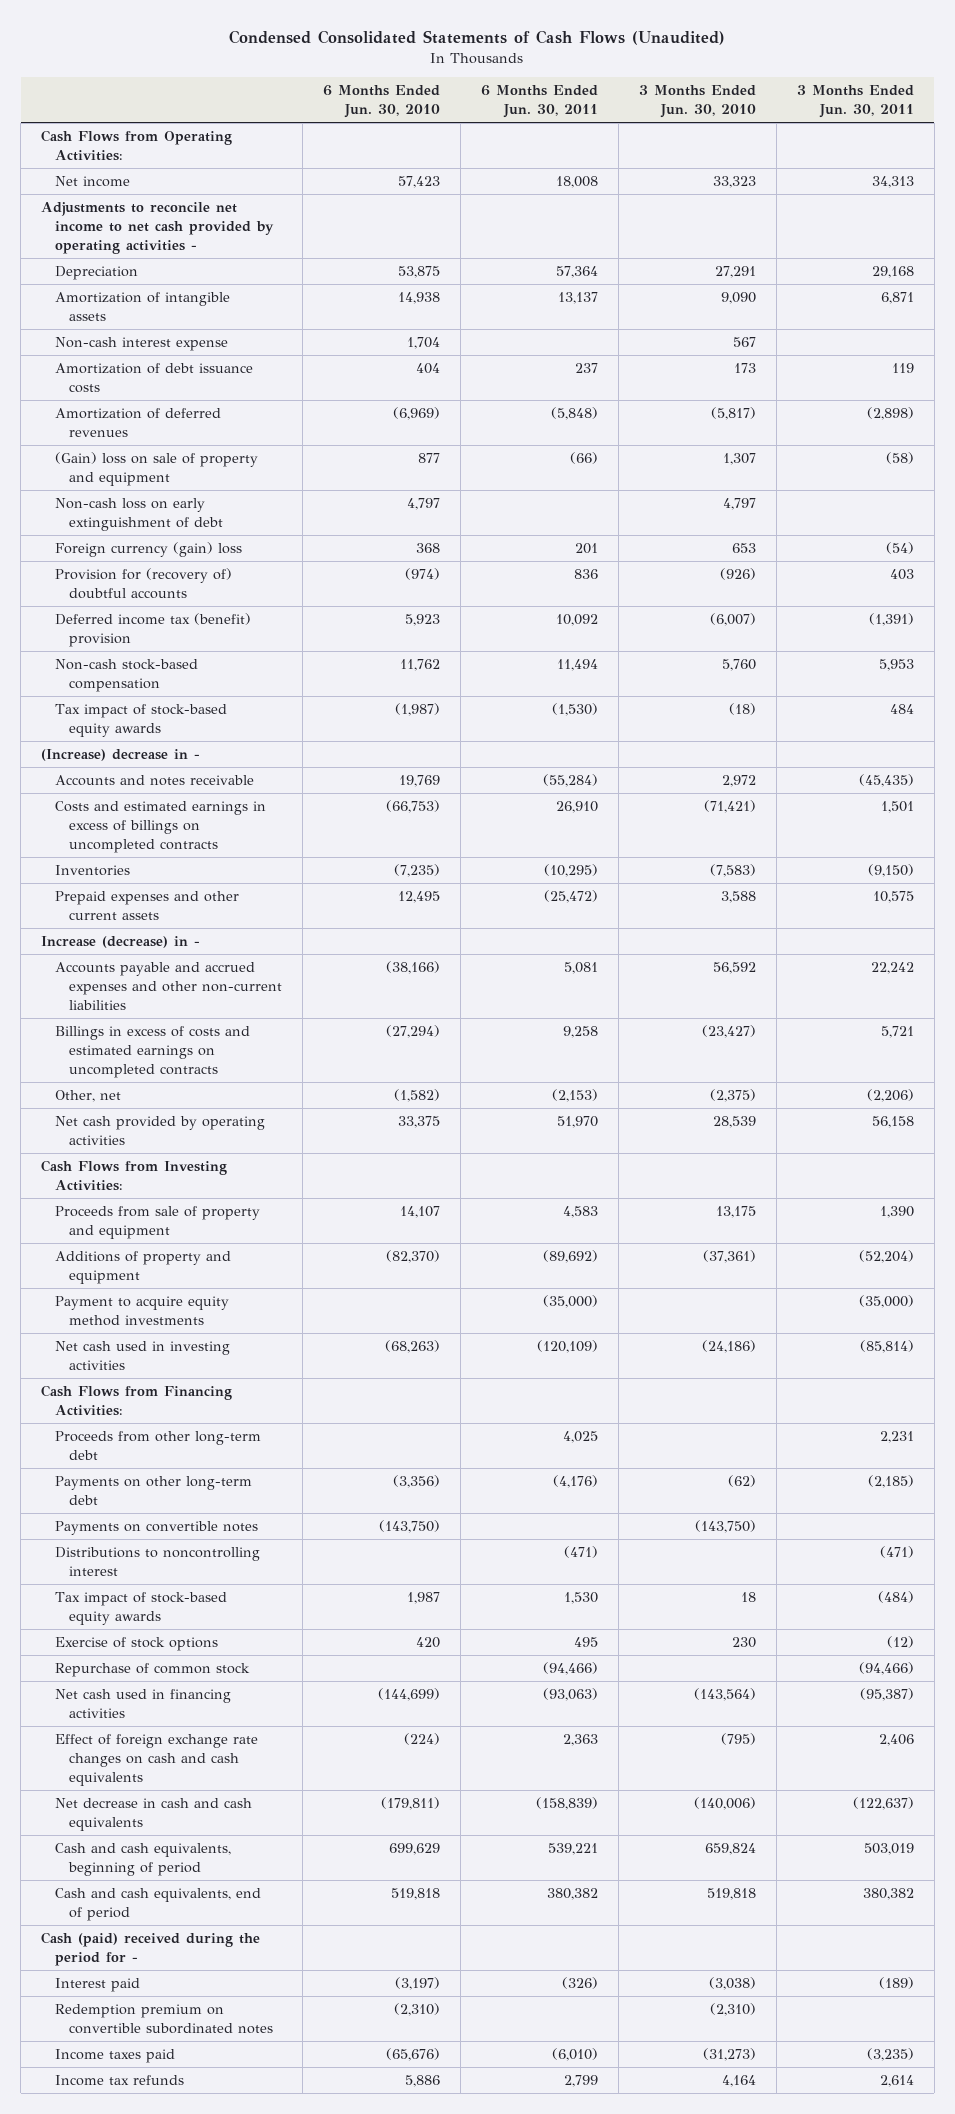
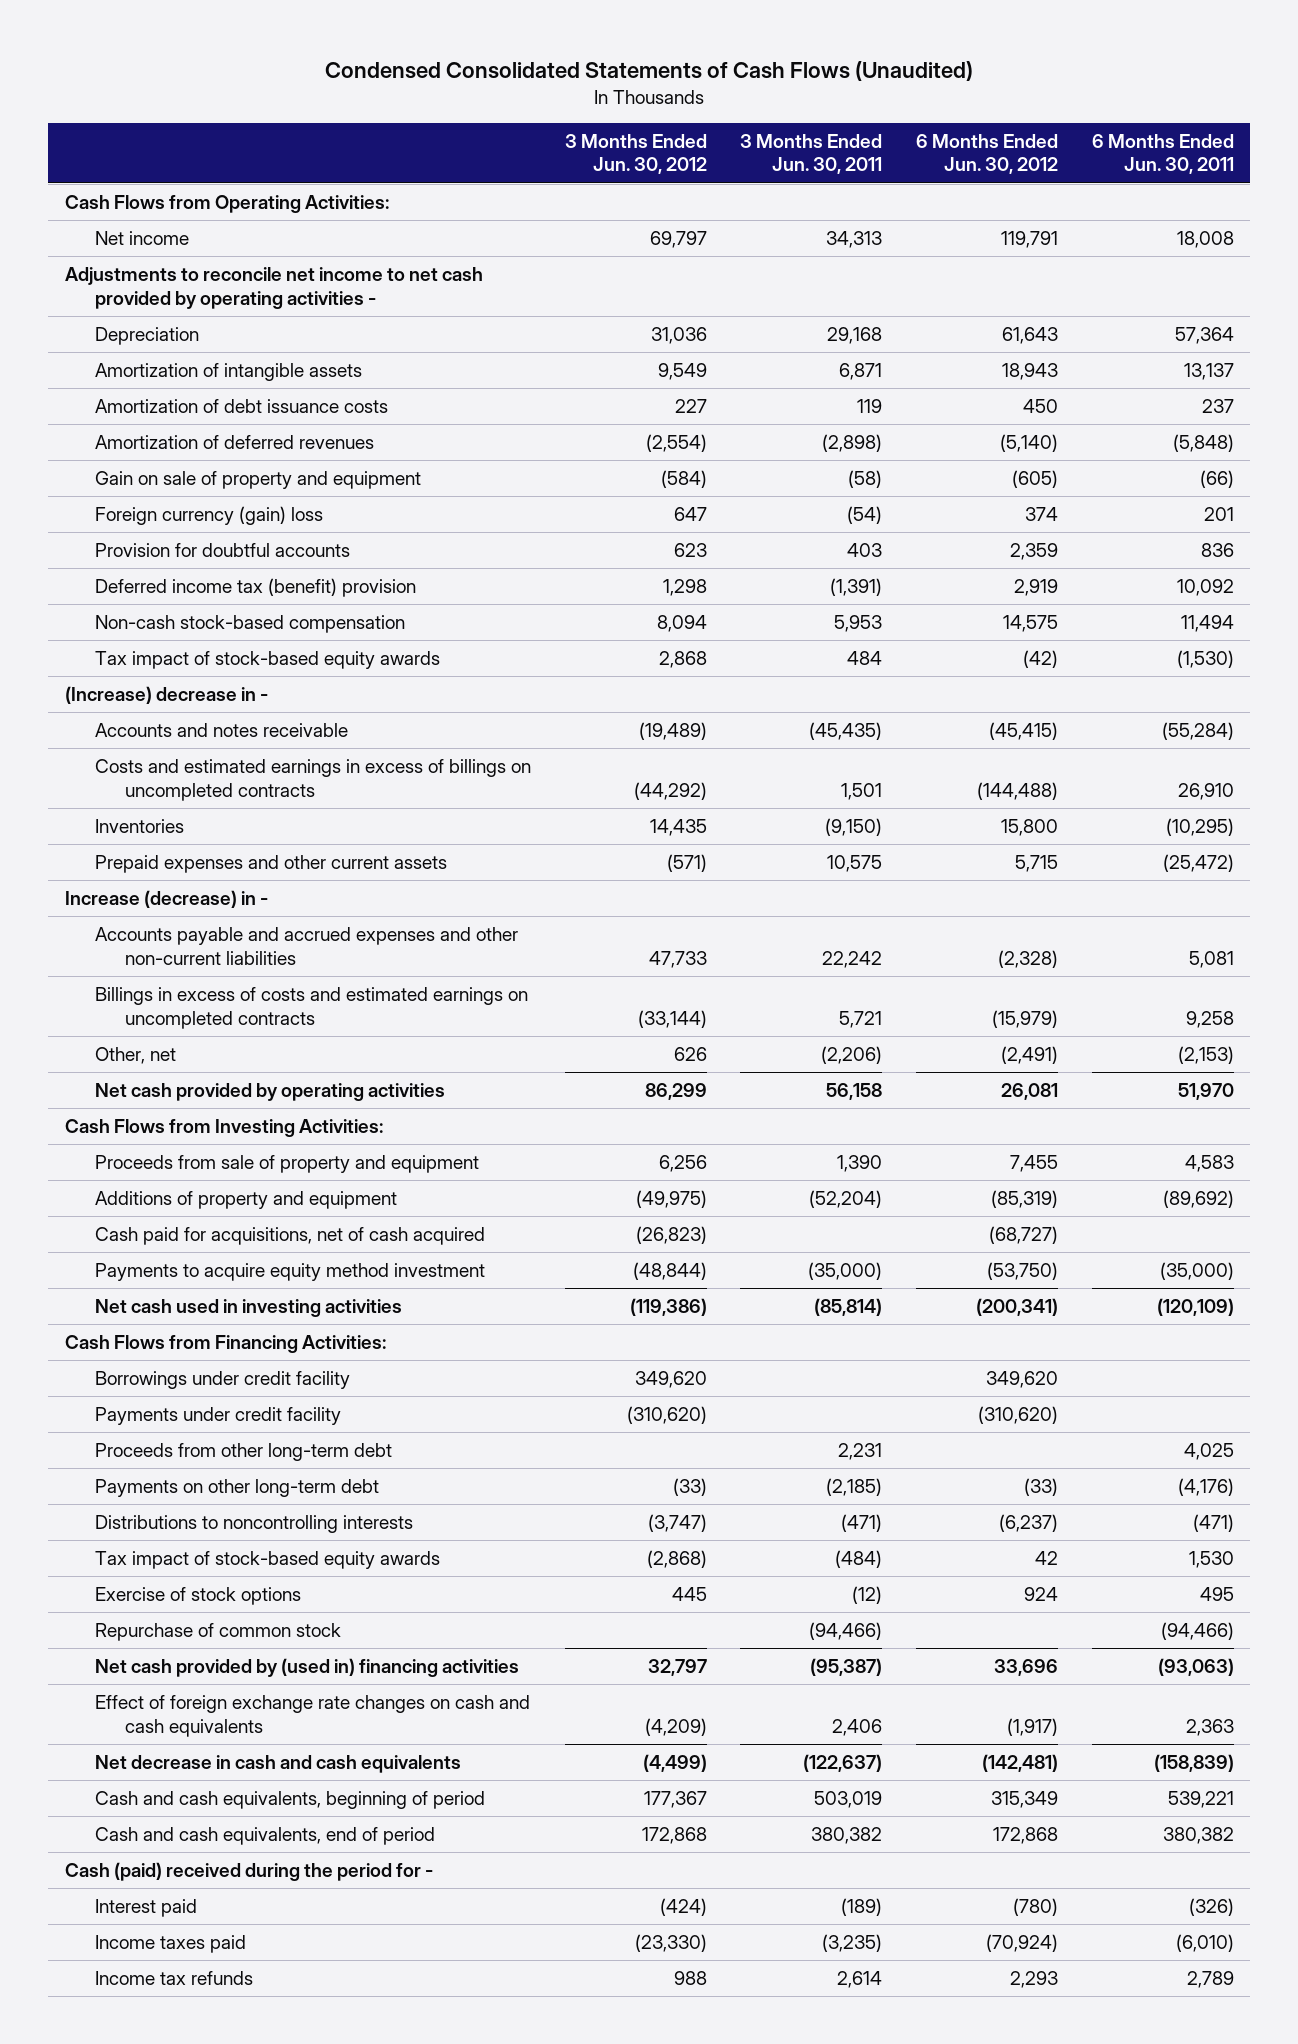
- | 6 Months Ended Jun. 30, 2010 | 6 Months Ended Jun. 30, 2011 | 3 Months Ended Jun. 30, 2010 | 3 Months Ended Jun. 30, 2011
+ | 3 Months Ended Jun. 30, 2012 | 3 Months Ended Jun. 30, 2011 | 6 Months Ended Jun. 30, 2012 | 6 Months Ended Jun. 30, 2011
- Non-cash interest expense | 1,704 | | 567 |
- (Gain) loss on sale of property and equipment | 877 | (66) | 1,307 | (58)
- Non-cash loss on early extinguishment of debt | 4,797 | | 4,797 |
+ Gain on sale of property and equipment | (584) | (58) | (605) | (66)
- Provision for (recovery of) doubtful accounts | (974) | 836 | (926) | 403
+ Provision for doubtful accounts | 623 | 403 | 2,359 | 836
- Payment to acquire equity method investments | | (35,000) | | (35,000)
+ Cash paid for acquisitions, net of cash acquired | (26,823) | | (68,727) |
+ Payments to acquire equity method investment | (48,844) | (35,000) | (53,750) | (35,000)
+ Borrowings under credit facility | 349,620 | | 349,620 |
+ Payments under credit facility | (310,620) | | (310,620) |
- Payments on convertible notes | (143,750) | | (143,750) |
- Distributions to noncontrolling interest | | (471) | | (471)
+ Distributions to noncontrolling interests | (3,747) | (471) | (6,237) | (471)
- Net cash used in financing activities | (144,699) | (93,063) | (143,564) | (95,387)
+ Net cash provided by (used in) financing activities | 32,797 | (95,387) | 33,696 | (93,063)
- Redemption premium on convertible subordinated notes | (2,310) | | (2,310) |
- Income tax refunds | 5,886 | 2,799 | 4,164 | 2,614
+ Income tax refunds | 988 | 2,614 | 2,293 | 2,789

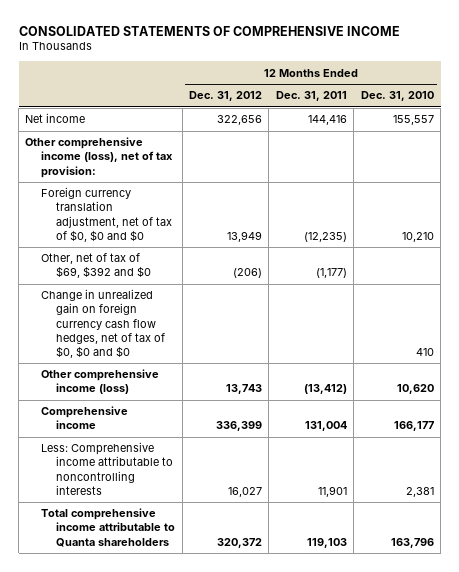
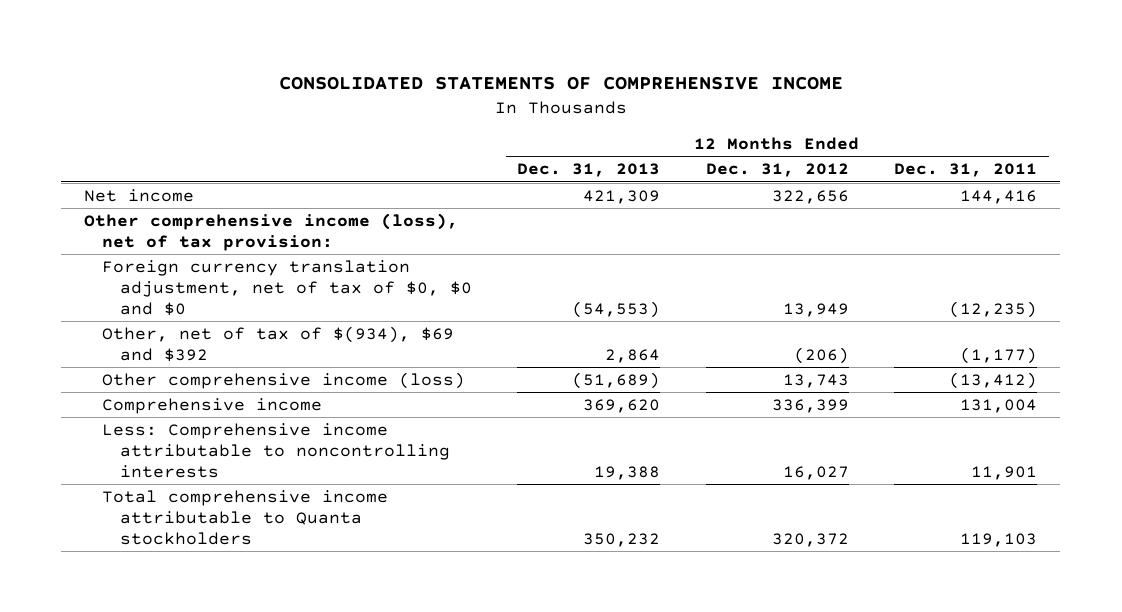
- | 12 Months Ended Dec. 31, 2012 | 12 Months Ended Dec. 31, 2011 | 12 Months Ended Dec. 31, 2010
+ | 12 Months Ended Dec. 31, 2013 | 12 Months Ended Dec. 31, 2012 | 12 Months Ended Dec. 31, 2011
- Other, net of tax of $69, $392 and $0 | (206) | (1,177) |
- Change in unrealized gain on foreign currency cash flow hedges, net of tax of $0, $0 and $0 | | | 410
+ Other, net of tax of $(934), $69 and $392 | 2,864 | (206) | (1,177)
- Total comprehensive income attributable to Quanta shareholders | 320,372 | 119,103 | 163,796
+ Total comprehensive income attributable to Quanta stockholders | 350,232 | 320,372 | 119,103

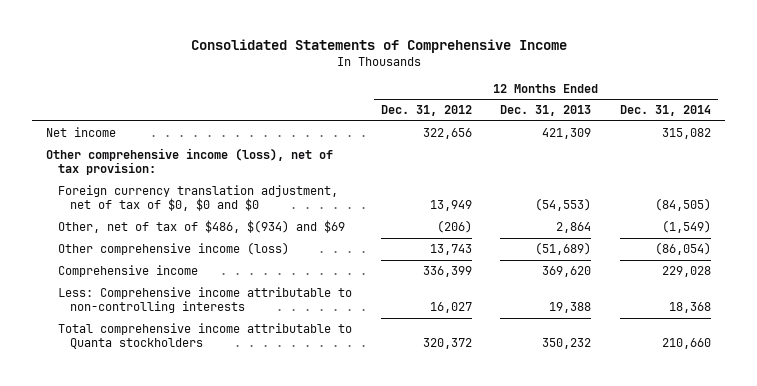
- CONSOLIDATED STATEMENTS OF COMPREHENSIVE INCOME
+ Consolidated Statements of Comprehensive Income
- | 12 Months Ended Dec. 31, 2013 | 12 Months Ended Dec. 31, 2012 | 12 Months Ended Dec. 31, 2011
+ | 12 Months Ended Dec. 31, 2012 | 12 Months Ended Dec. 31, 2013 | 12 Months Ended Dec. 31, 2014
- Other, net of tax of $(934), $69 and $392 | 2,864 | (206) | (1,177)
+ Other, net of tax of $486, $(934) and $69 | (206) | 2,864 | (1,549)
- Less: Comprehensive income attributable to noncontrolling interests | 19,388 | 16,027 | 11,901
+ Less: Comprehensive income attributable to non-controlling interests | 16,027 | 19,388 | 18,368

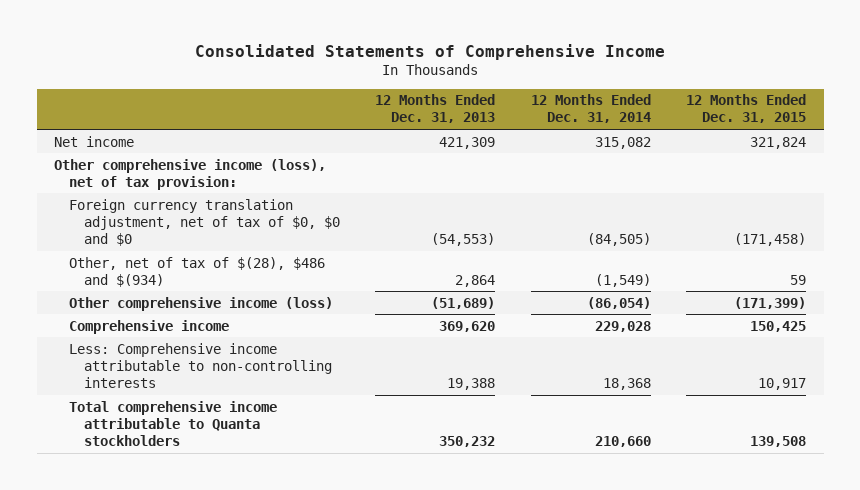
- | 12 Months Ended Dec. 31, 2012 | 12 Months Ended Dec. 31, 2013 | 12 Months Ended Dec. 31, 2014
+ | 12 Months Ended Dec. 31, 2013 | 12 Months Ended Dec. 31, 2014 | 12 Months Ended Dec. 31, 2015
- Other, net of tax of $486, $(934) and $69 | (206) | 2,864 | (1,549)
+ Other, net of tax of $(28), $486 and $(934) | 2,864 | (1,549) | 59

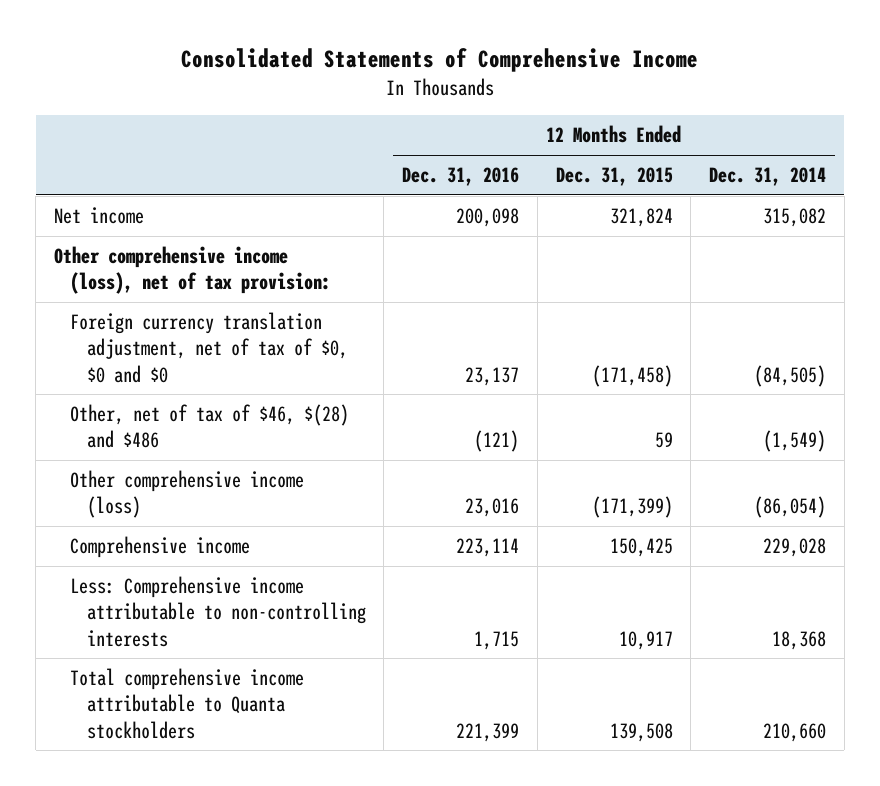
- | 12 Months Ended Dec. 31, 2013 | 12 Months Ended Dec. 31, 2014 | 12 Months Ended Dec. 31, 2015
+ | 12 Months Ended Dec. 31, 2016 | 12 Months Ended Dec. 31, 2015 | 12 Months Ended Dec. 31, 2014
- Other, net of tax of $(28), $486 and $(934) | 2,864 | (1,549) | 59
+ Other, net of tax of $46, $(28) and $486 | (121) | 59 | (1,549)

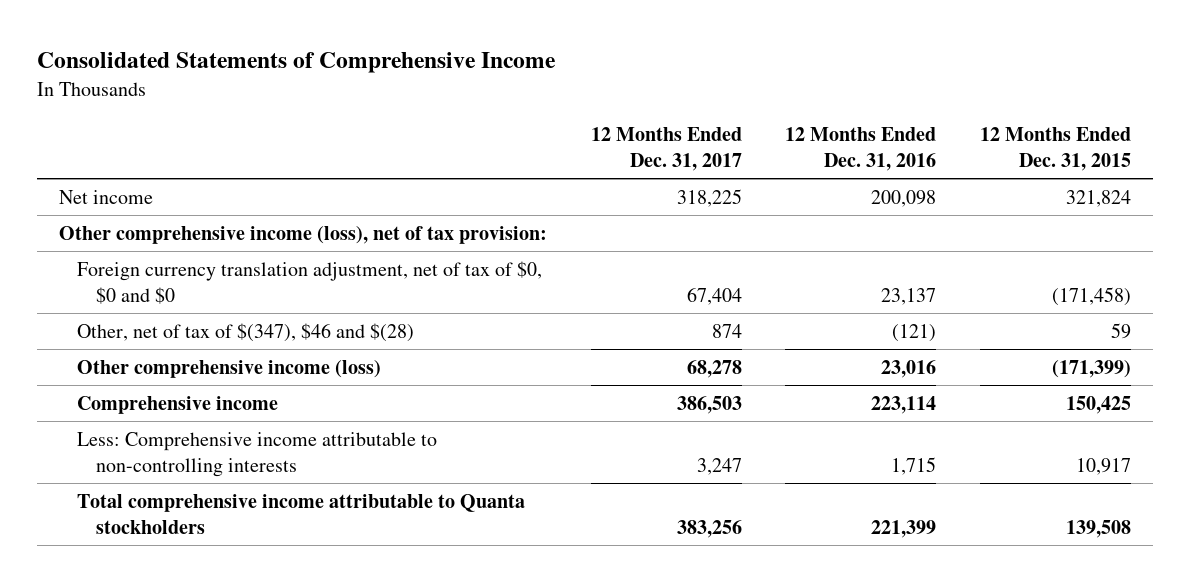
- | 12 Months Ended Dec. 31, 2016 | 12 Months Ended Dec. 31, 2015 | 12 Months Ended Dec. 31, 2014
+ | 12 Months Ended Dec. 31, 2017 | 12 Months Ended Dec. 31, 2016 | 12 Months Ended Dec. 31, 2015
- Other, net of tax of $46, $(28) and $486 | (121) | 59 | (1,549)
+ Other, net of tax of $(347), $46 and $(28) | 874 | (121) | 59

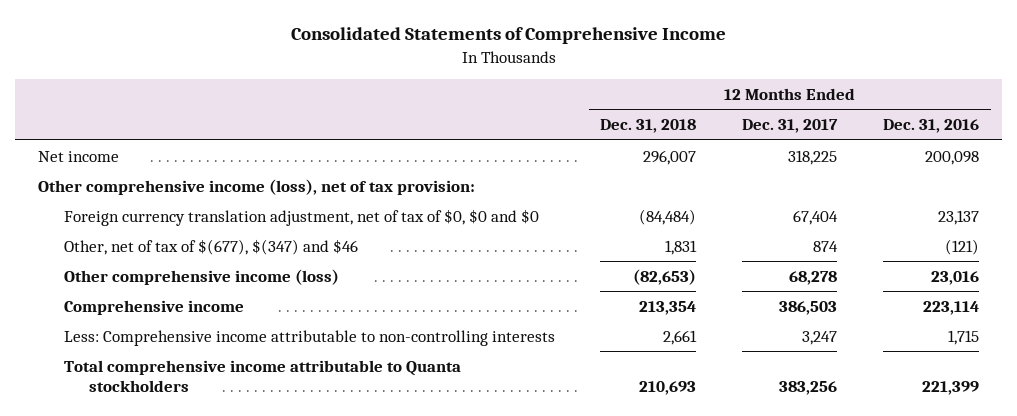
- | 12 Months Ended Dec. 31, 2017 | 12 Months Ended Dec. 31, 2016 | 12 Months Ended Dec. 31, 2015
+ | 12 Months Ended Dec. 31, 2018 | 12 Months Ended Dec. 31, 2017 | 12 Months Ended Dec. 31, 2016
- Other, net of tax of $(347), $46 and $(28) | 874 | (121) | 59
+ Other, net of tax of $(677), $(347) and $46 | 1,831 | 874 | (121)

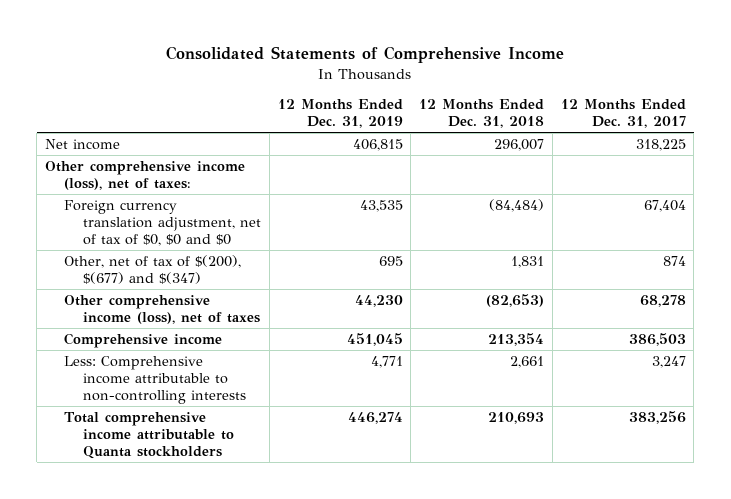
- | 12 Months Ended Dec. 31, 2018 | 12 Months Ended Dec. 31, 2017 | 12 Months Ended Dec. 31, 2016
+ | 12 Months Ended Dec. 31, 2019 | 12 Months Ended Dec. 31, 2018 | 12 Months Ended Dec. 31, 2017
- Other comprehensive income (loss), net of tax provision:
+ Other comprehensive income (loss), net of taxes:
- Other, net of tax of $(677), $(347) and $46 | 1,831 | 874 | (121)
- Other comprehensive income (loss) | (82,653) | 68,278 | 23,016
+ Other, net of tax of $(200), $(677) and $(347) | 695 | 1,831 | 874
+ Other comprehensive income (loss), net of taxes | 44,230 | (82,653) | 68,278

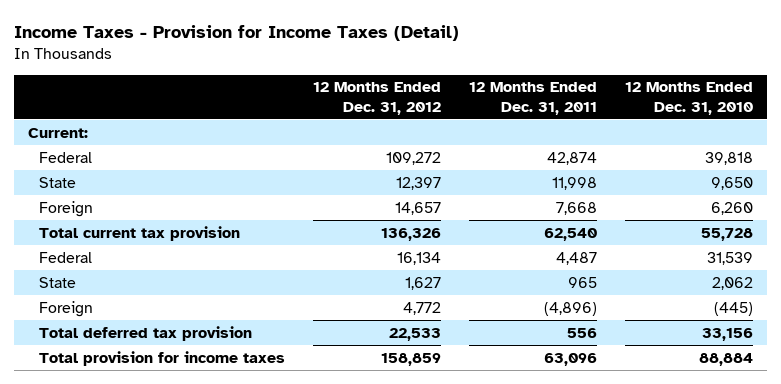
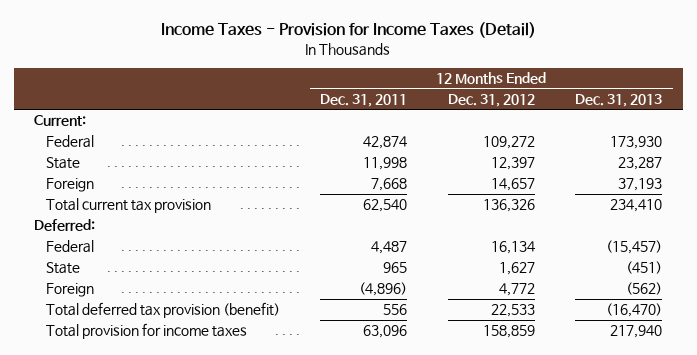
- | 12 Months Ended Dec. 31, 2012 | 12 Months Ended Dec. 31, 2011 | 12 Months Ended Dec. 31, 2010
+ | 12 Months Ended Dec. 31, 2011 | 12 Months Ended Dec. 31, 2012 | 12 Months Ended Dec. 31, 2013
+ Deferred:
- Total deferred tax provision | 22,533 | 556 | 33,156
+ Total deferred tax provision (benefit) | 556 | 22,533 | (16,470)

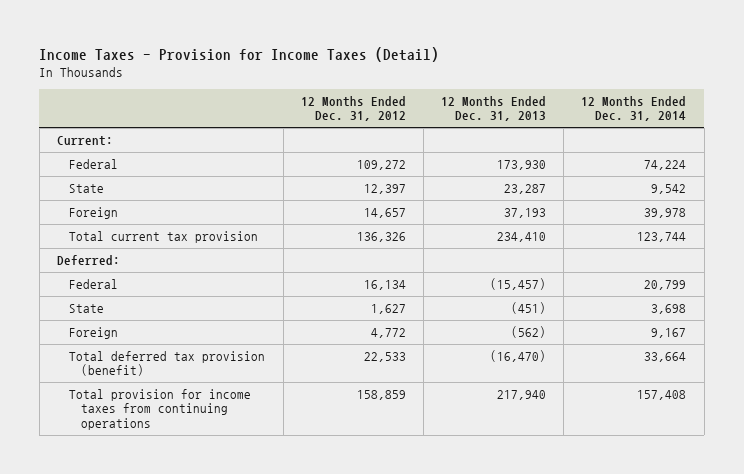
- | 12 Months Ended Dec. 31, 2011 | 12 Months Ended Dec. 31, 2012 | 12 Months Ended Dec. 31, 2013
+ | 12 Months Ended Dec. 31, 2012 | 12 Months Ended Dec. 31, 2013 | 12 Months Ended Dec. 31, 2014
- Total provision for income taxes | 63,096 | 158,859 | 217,940
+ Total provision for income taxes from continuing operations | 158,859 | 217,940 | 157,408

